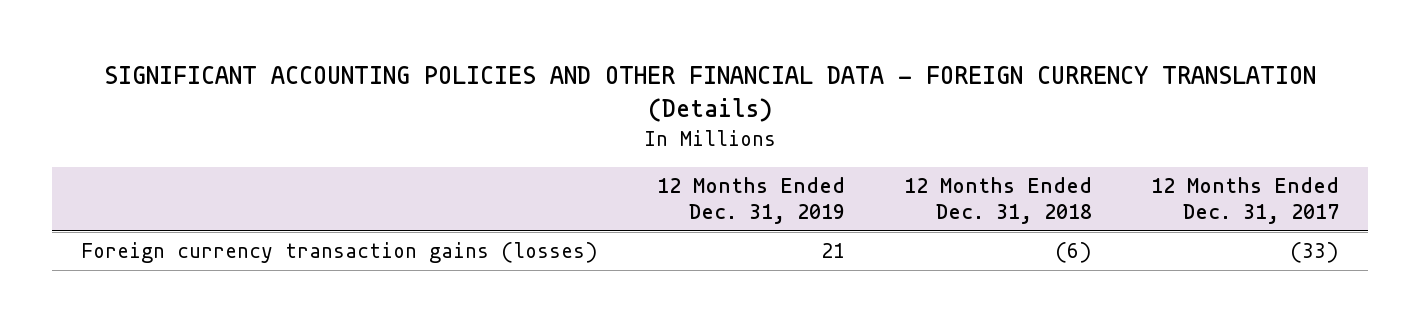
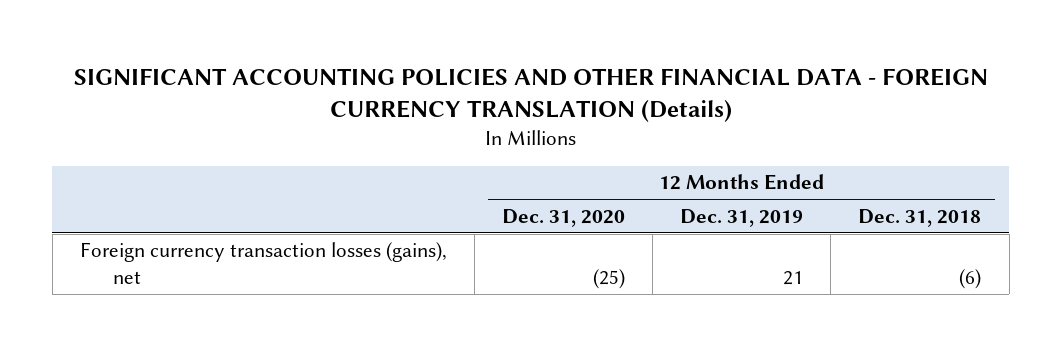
- | 12 Months Ended Dec. 31, 2019 | 12 Months Ended Dec. 31, 2018 | 12 Months Ended Dec. 31, 2017
+ | 12 Months Ended Dec. 31, 2020 | 12 Months Ended Dec. 31, 2019 | 12 Months Ended Dec. 31, 2018
- Foreign currency transaction gains (losses) | 21 | (6) | (33)
+ Foreign currency transaction losses (gains), net | (25) | 21 | (6)

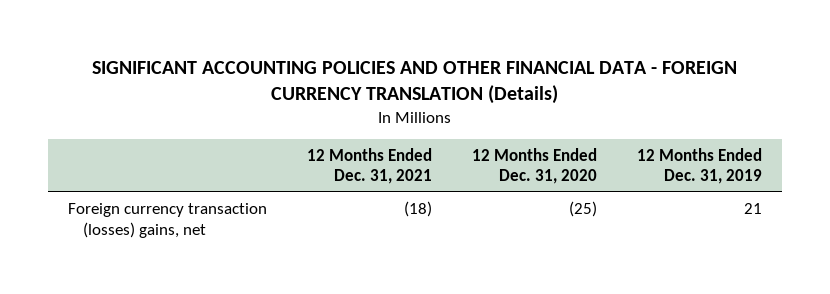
- | 12 Months Ended Dec. 31, 2020 | 12 Months Ended Dec. 31, 2019 | 12 Months Ended Dec. 31, 2018
+ | 12 Months Ended Dec. 31, 2021 | 12 Months Ended Dec. 31, 2020 | 12 Months Ended Dec. 31, 2019
- Foreign currency transaction losses (gains), net | (25) | 21 | (6)
+ Foreign currency transaction (losses) gains, net | (18) | (25) | 21

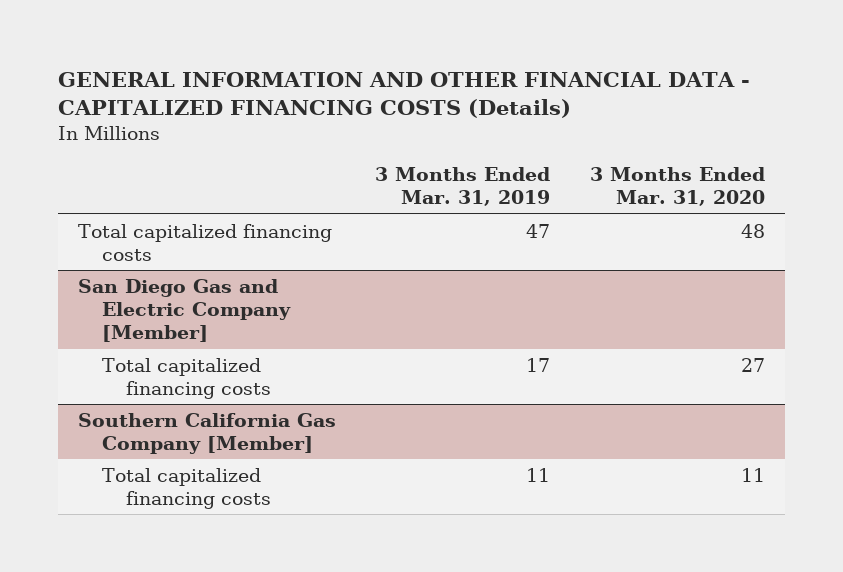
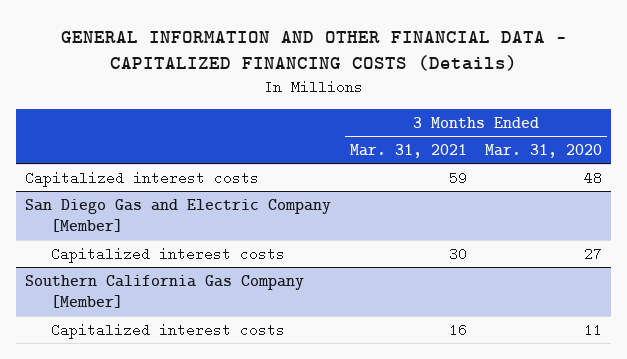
- | 3 Months Ended Mar. 31, 2019 | 3 Months Ended Mar. 31, 2020
+ | 3 Months Ended Mar. 31, 2021 | 3 Months Ended Mar. 31, 2020
- Total capitalized financing costs | 47 | 48
+ Capitalized interest costs | 59 | 48
@ San Diego Gas and Electric Company [Member]
- Total capitalized financing costs | 17 | 27
+ Capitalized interest costs | 30 | 27
@ Southern California Gas Company [Member]
- Total capitalized financing costs | 11 | 11
+ Capitalized interest costs | 16 | 11

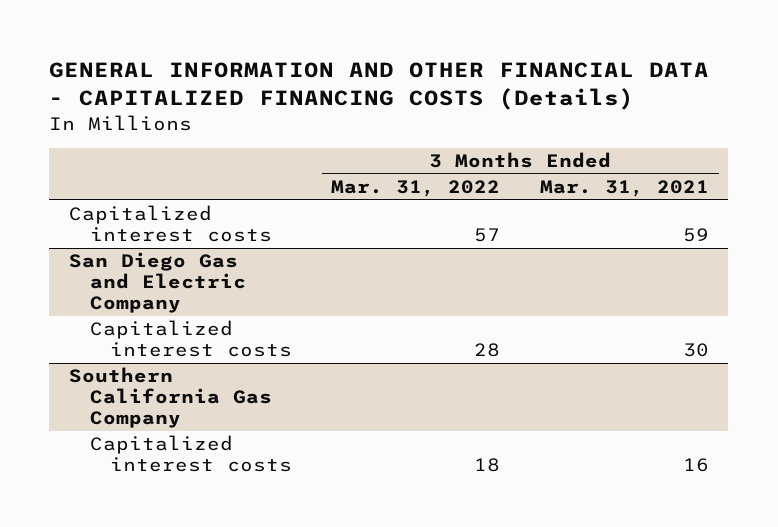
- | 3 Months Ended Mar. 31, 2021 | 3 Months Ended Mar. 31, 2020
+ | 3 Months Ended Mar. 31, 2022 | 3 Months Ended Mar. 31, 2021
- San Diego Gas and Electric Company [Member]
+ San Diego Gas and Electric Company
- Southern California Gas Company [Member]
+ Southern California Gas Company

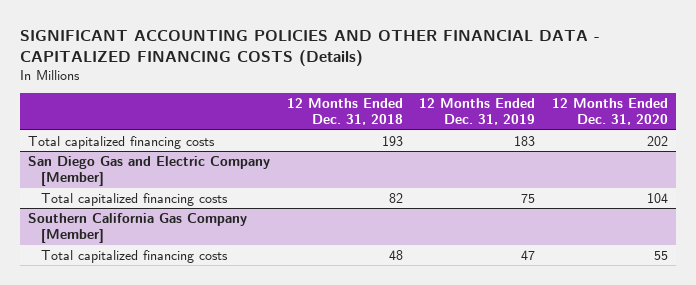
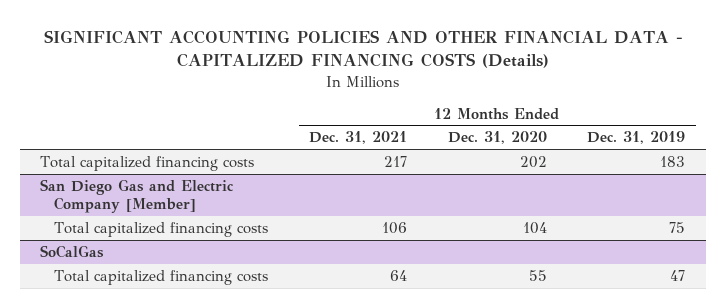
- | 12 Months Ended Dec. 31, 2018 | 12 Months Ended Dec. 31, 2019 | 12 Months Ended Dec. 31, 2020
+ | 12 Months Ended Dec. 31, 2021 | 12 Months Ended Dec. 31, 2020 | 12 Months Ended Dec. 31, 2019
- Southern California Gas Company [Member]
+ SoCalGas

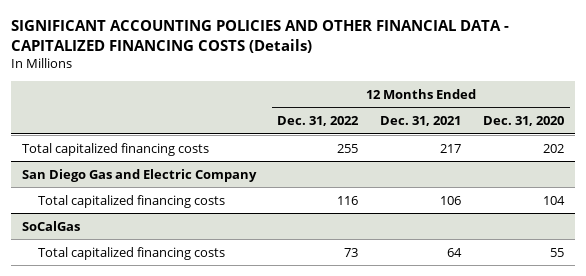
- | 12 Months Ended Dec. 31, 2021 | 12 Months Ended Dec. 31, 2020 | 12 Months Ended Dec. 31, 2019
+ | 12 Months Ended Dec. 31, 2022 | 12 Months Ended Dec. 31, 2021 | 12 Months Ended Dec. 31, 2020
- San Diego Gas and Electric Company [Member]
+ San Diego Gas and Electric Company

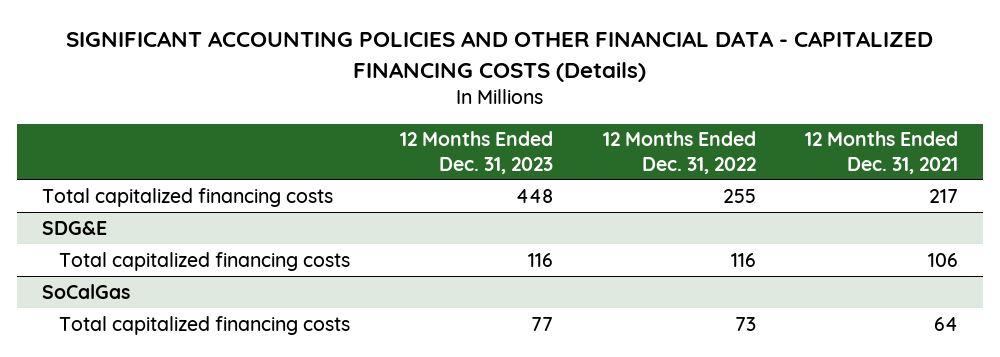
- | 12 Months Ended Dec. 31, 2022 | 12 Months Ended Dec. 31, 2021 | 12 Months Ended Dec. 31, 2020
+ | 12 Months Ended Dec. 31, 2023 | 12 Months Ended Dec. 31, 2022 | 12 Months Ended Dec. 31, 2021
- San Diego Gas and Electric Company
+ SDG&E

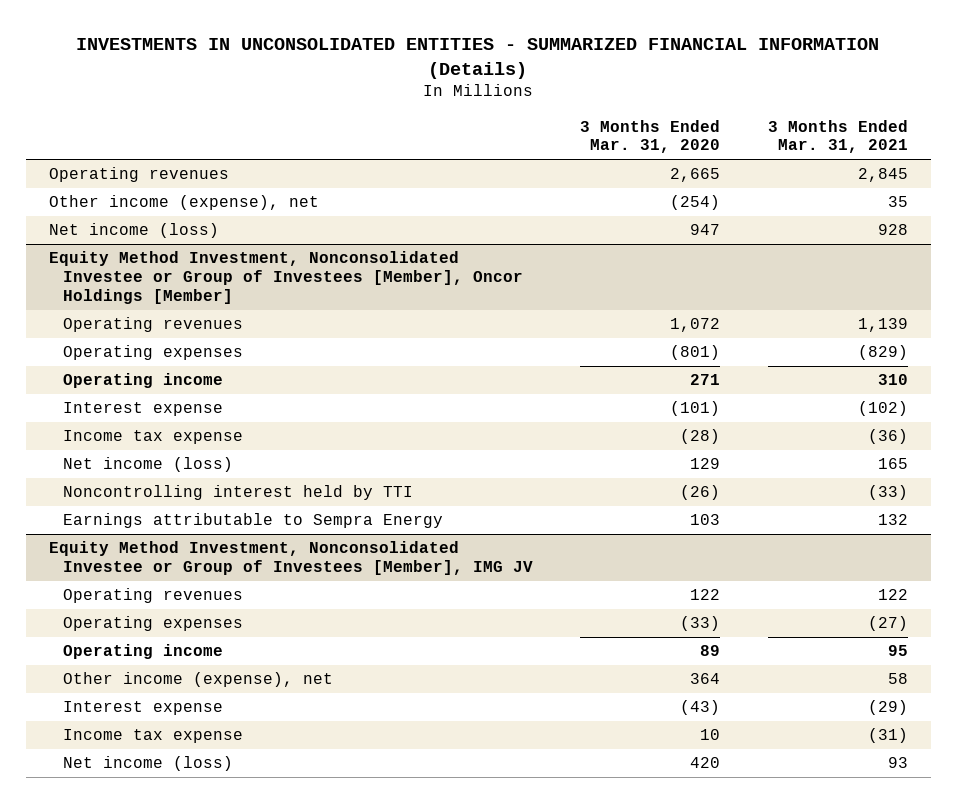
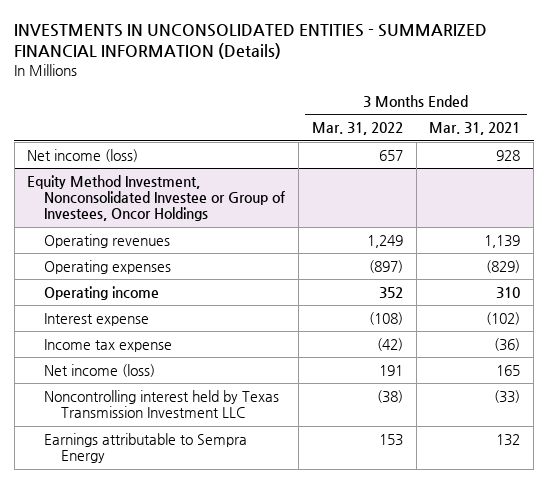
- | 3 Months Ended Mar. 31, 2020 | 3 Months Ended Mar. 31, 2021
+ | 3 Months Ended Mar. 31, 2022 | 3 Months Ended Mar. 31, 2021
- Operating revenues | 2,665 | 2,845
- Other income (expense), net | (254) | 35
- Equity Method Investment, Nonconsolidated Investee or Group of Investees [Member], Oncor Holdings [Member]
+ Equity Method Investment, Nonconsolidated Investee or Group of Investees, Oncor Holdings
- Noncontrolling interest held by TTI | (26) | (33)
+ Noncontrolling interest held by Texas Transmission Investment LLC | (38) | (33)
- Equity Method Investment, Nonconsolidated Investee or Group of Investees [Member], IMG JV
- Operating revenues | 122 | 122
- Operating expenses | (33) | (27)
- Operating income | 89 | 95
- Other income (expense), net | 364 | 58
- Interest expense | (43) | (29)
- Income tax expense | 10 | (31)
- Net income (loss) | 420 | 93

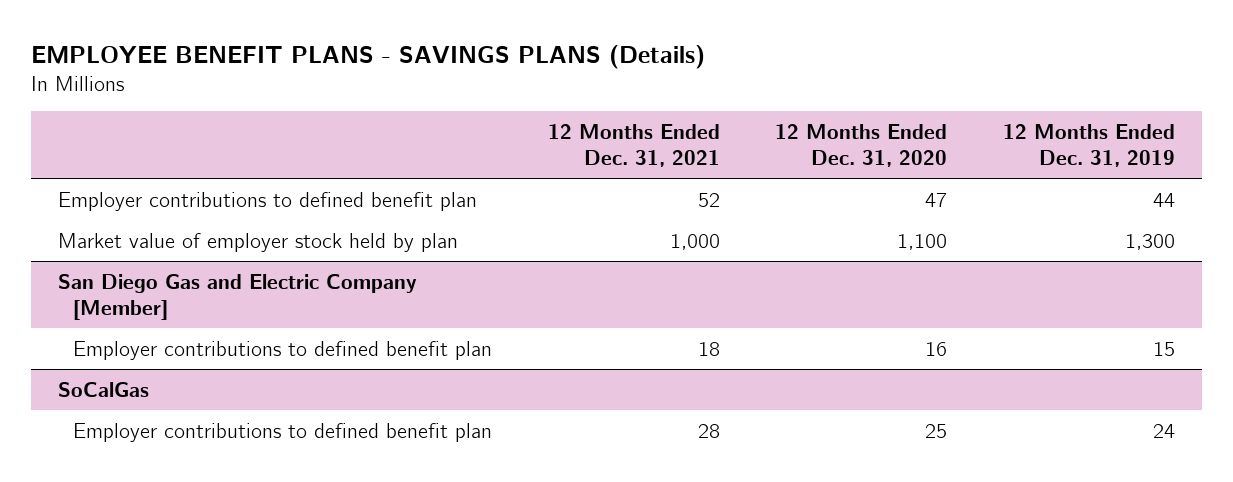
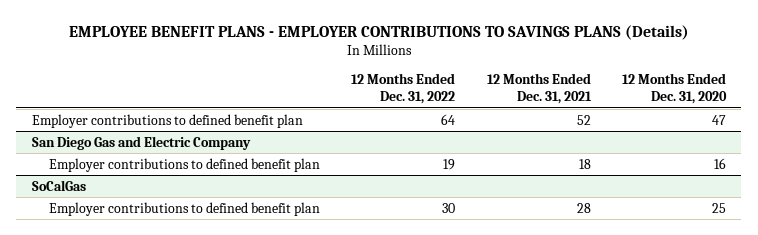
- EMPLOYEE BENEFIT PLANS - SAVINGS PLANS (Details)
+ EMPLOYEE BENEFIT PLANS - EMPLOYER CONTRIBUTIONS TO SAVINGS PLANS (Details)
- | 12 Months Ended Dec. 31, 2021 | 12 Months Ended Dec. 31, 2020 | 12 Months Ended Dec. 31, 2019
+ | 12 Months Ended Dec. 31, 2022 | 12 Months Ended Dec. 31, 2021 | 12 Months Ended Dec. 31, 2020
- Market value of employer stock held by plan | 1,000 | 1,100 | 1,300
- San Diego Gas and Electric Company [Member]
+ San Diego Gas and Electric Company

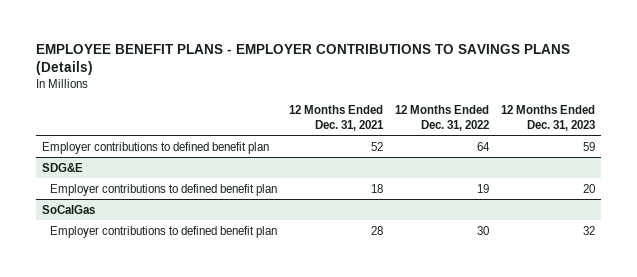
- | 12 Months Ended Dec. 31, 2022 | 12 Months Ended Dec. 31, 2021 | 12 Months Ended Dec. 31, 2020
+ | 12 Months Ended Dec. 31, 2021 | 12 Months Ended Dec. 31, 2022 | 12 Months Ended Dec. 31, 2023
- San Diego Gas and Electric Company
+ SDG&E

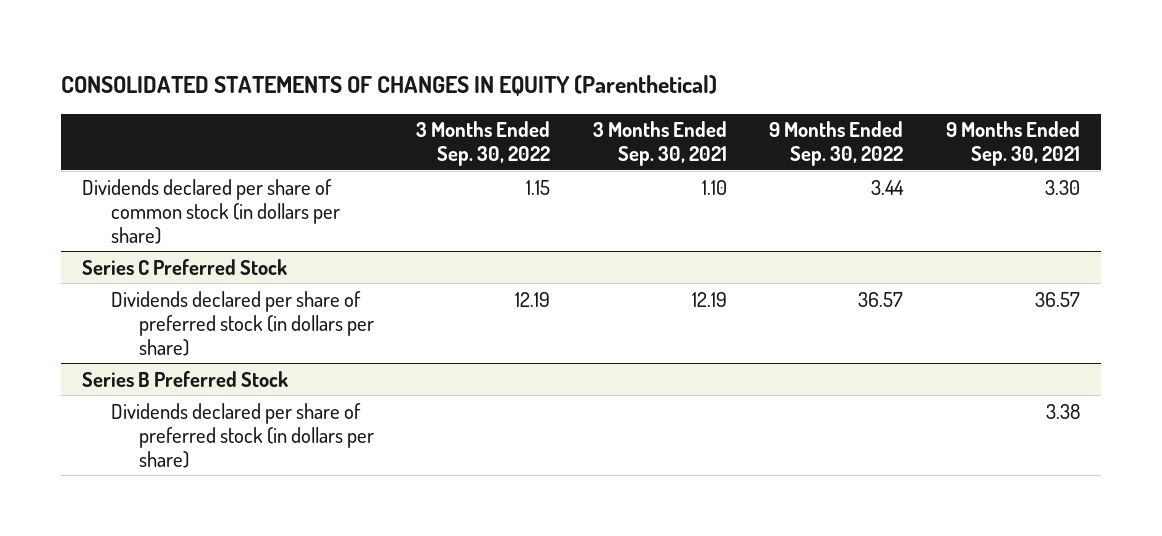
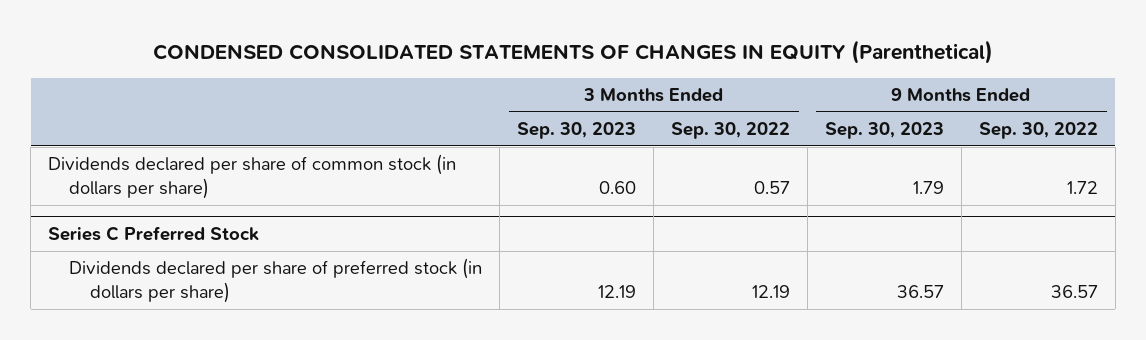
- CONSOLIDATED STATEMENTS OF CHANGES IN EQUITY (Parenthetical)
+ CONDENSED CONSOLIDATED STATEMENTS OF CHANGES IN EQUITY (Parenthetical)
- | 3 Months Ended Sep. 30, 2022 | 3 Months Ended Sep. 30, 2021 | 9 Months Ended Sep. 30, 2022 | 9 Months Ended Sep. 30, 2021
+ | 3 Months Ended Sep. 30, 2023 | 3 Months Ended Sep. 30, 2022 | 9 Months Ended Sep. 30, 2023 | 9 Months Ended Sep. 30, 2022
- Dividends declared per share of common stock (in dollars per share) | 1.15 | 1.10 | 3.44 | 3.30
+ Dividends declared per share of common stock (in dollars per share) | 0.60 | 0.57 | 1.79 | 1.72
- Series B Preferred Stock
- Dividends declared per share of preferred stock (in dollars per share) | | | | 3.38

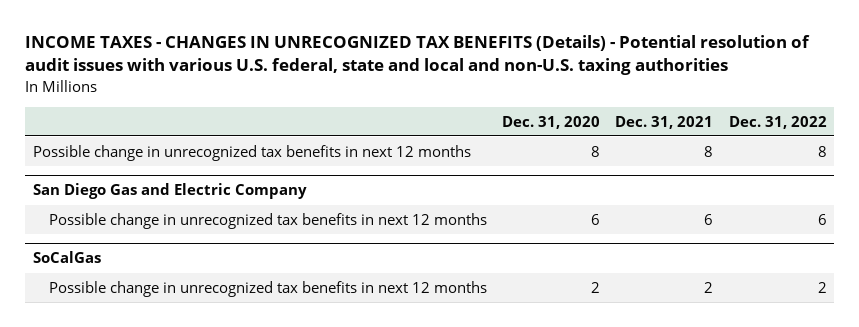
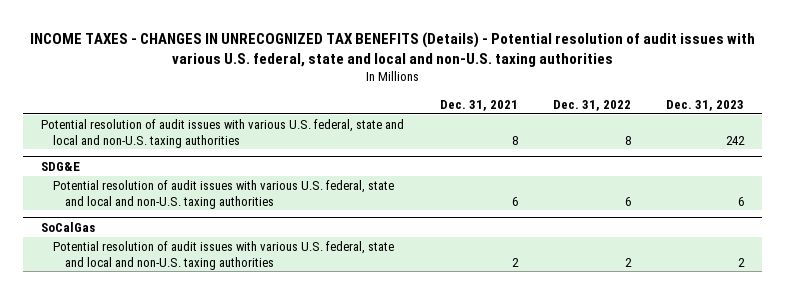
- | Dec. 31, 2020 | Dec. 31, 2021 | Dec. 31, 2022
+ | Dec. 31, 2021 | Dec. 31, 2022 | Dec. 31, 2023
- Possible change in unrecognized tax benefits in next 12 months | 8 | 8 | 8
- San Diego Gas and Electric Company
- Possible change in unrecognized tax benefits in next 12 months | 6 | 6 | 6
+ Potential resolution of audit issues with various U.S. federal, state and local and non-U.S. taxing authorities | 8 | 8 | 242
+ SDG&E
+ Potential resolution of audit issues with various U.S. federal, state and local and non-U.S. taxing authorities | 6 | 6 | 6
@ SoCalGas
- Possible change in unrecognized tax benefits in next 12 months | 2 | 2 | 2
+ Potential resolution of audit issues with various U.S. federal, state and local and non-U.S. taxing authorities | 2 | 2 | 2

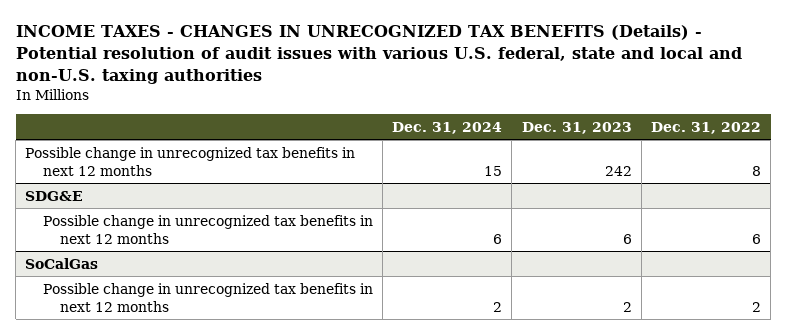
- | Dec. 31, 2021 | Dec. 31, 2022 | Dec. 31, 2023
+ | Dec. 31, 2024 | Dec. 31, 2023 | Dec. 31, 2022
- Potential resolution of audit issues with various U.S. federal, state and local and non-U.S. taxing authorities | 8 | 8 | 242
+ Possible change in unrecognized tax benefits in next 12 months | 15 | 242 | 8
@ SDG&E
- Potential resolution of audit issues with various U.S. federal, state and local and non-U.S. taxing authorities | 6 | 6 | 6
+ Possible change in unrecognized tax benefits in next 12 months | 6 | 6 | 6
@ SoCalGas
- Potential resolution of audit issues with various U.S. federal, state and local and non-U.S. taxing authorities | 2 | 2 | 2
+ Possible change in unrecognized tax benefits in next 12 months | 2 | 2 | 2

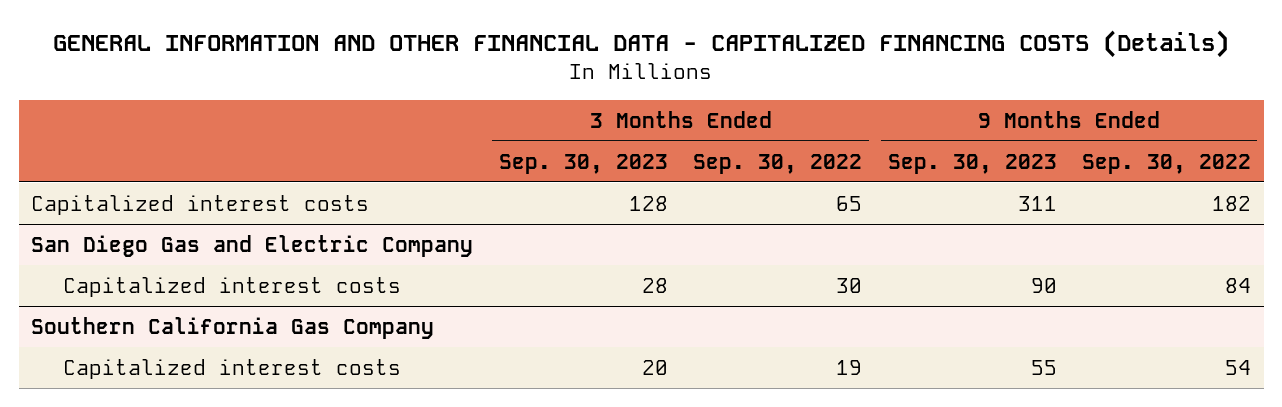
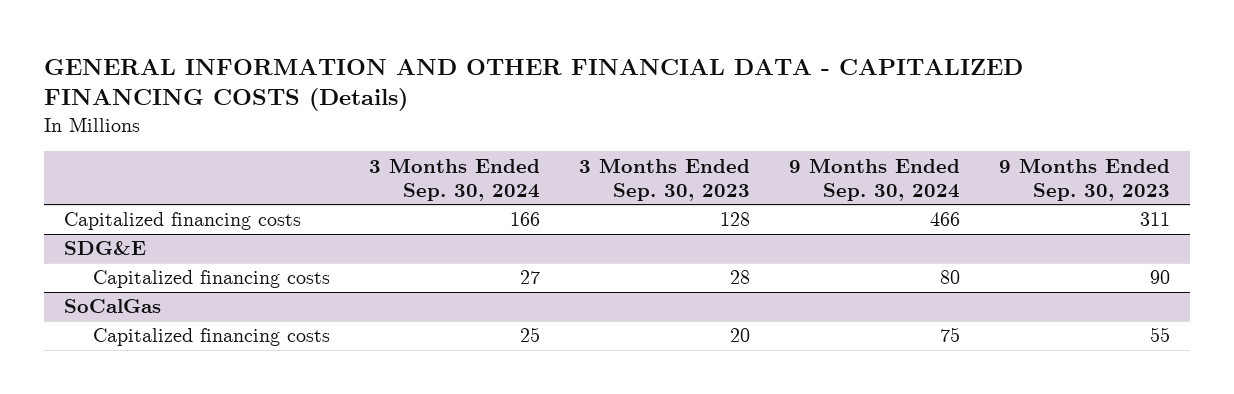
- | 3 Months Ended Sep. 30, 2023 | 3 Months Ended Sep. 30, 2022 | 9 Months Ended Sep. 30, 2023 | 9 Months Ended Sep. 30, 2022
+ | 3 Months Ended Sep. 30, 2024 | 3 Months Ended Sep. 30, 2023 | 9 Months Ended Sep. 30, 2024 | 9 Months Ended Sep. 30, 2023
- Capitalized interest costs | 128 | 65 | 311 | 182
- San Diego Gas and Electric Company
- Capitalized interest costs | 28 | 30 | 90 | 84
- Southern California Gas Company
- Capitalized interest costs | 20 | 19 | 55 | 54
+ Capitalized financing costs | 166 | 128 | 466 | 311
+ SDG&E
+ Capitalized financing costs | 27 | 28 | 80 | 90
+ SoCalGas
+ Capitalized financing costs | 25 | 20 | 75 | 55

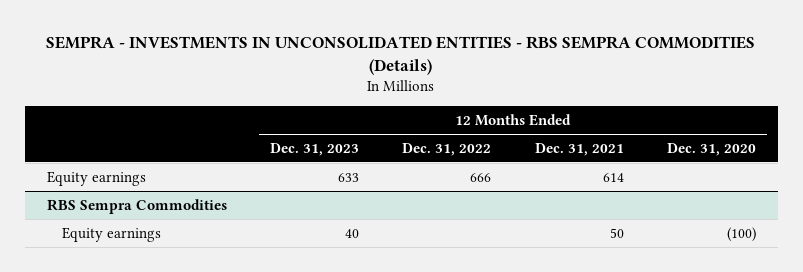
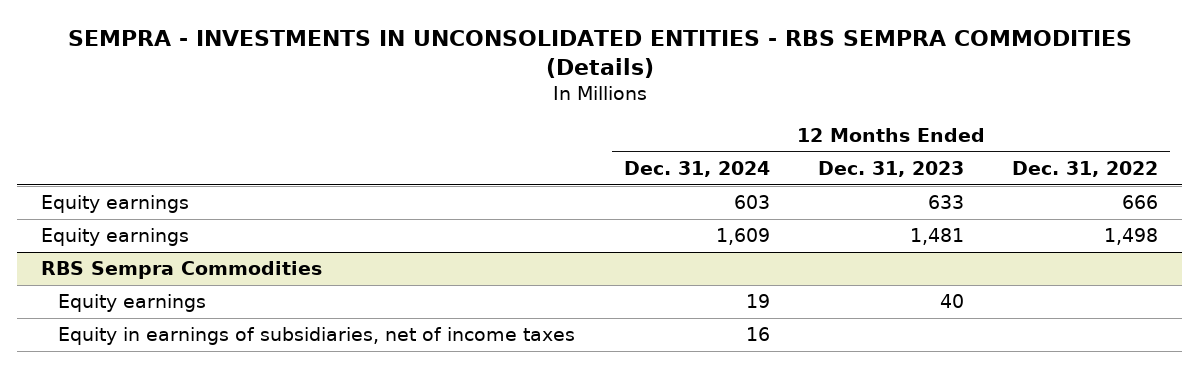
- | 12 Months Ended Dec. 31, 2023 | 12 Months Ended Dec. 31, 2022 | 12 Months Ended Dec. 31, 2021 | 12 Months Ended Dec. 31, 2020
+ | 12 Months Ended Dec. 31, 2024 | 12 Months Ended Dec. 31, 2023 | 12 Months Ended Dec. 31, 2022
+ Equity earnings | 1,609 | 1,481 | 1,498
@ RBS Sempra Commodities
+ Equity in earnings of subsidiaries, net of income taxes | 16 | |

